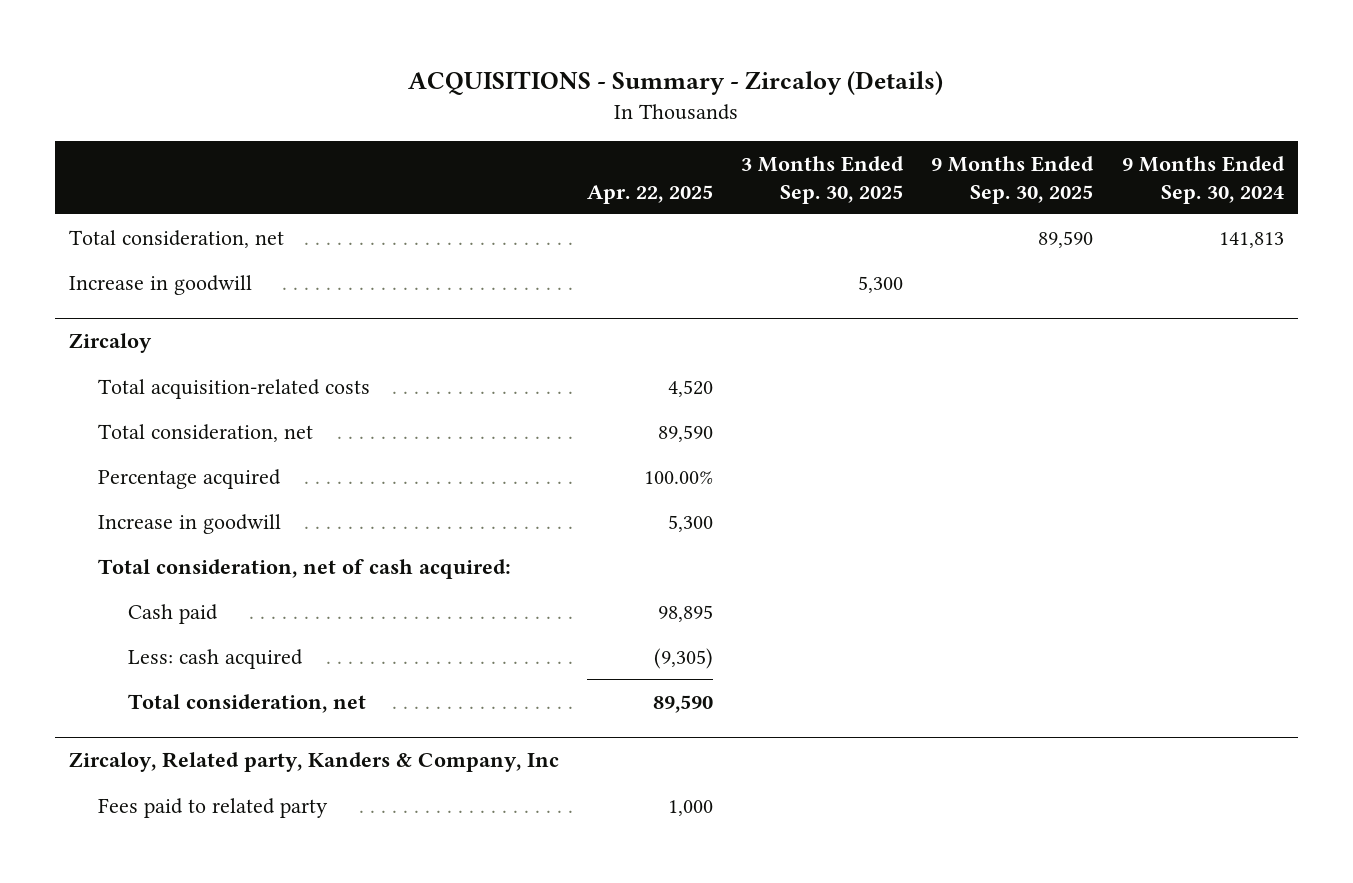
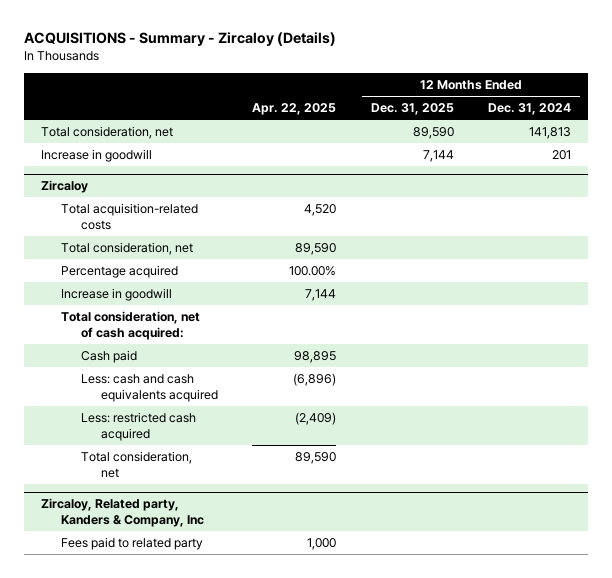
- | Apr. 22, 2025 | 3 Months Ended Sep. 30, 2025 | 9 Months Ended Sep. 30, 2025 | 9 Months Ended Sep. 30, 2024
+ | Apr. 22, 2025 | 12 Months Ended Dec. 31, 2025 | 12 Months Ended Dec. 31, 2024
@ Zircaloy
- Increase in goodwill | 5,300 | | |
+ Increase in goodwill | 7,144 | |
- Less: cash acquired | (9,305) | | |
+ Less: cash and cash equivalents acquired | (6,896) | |
+ Less: restricted cash acquired | (2,409) | |

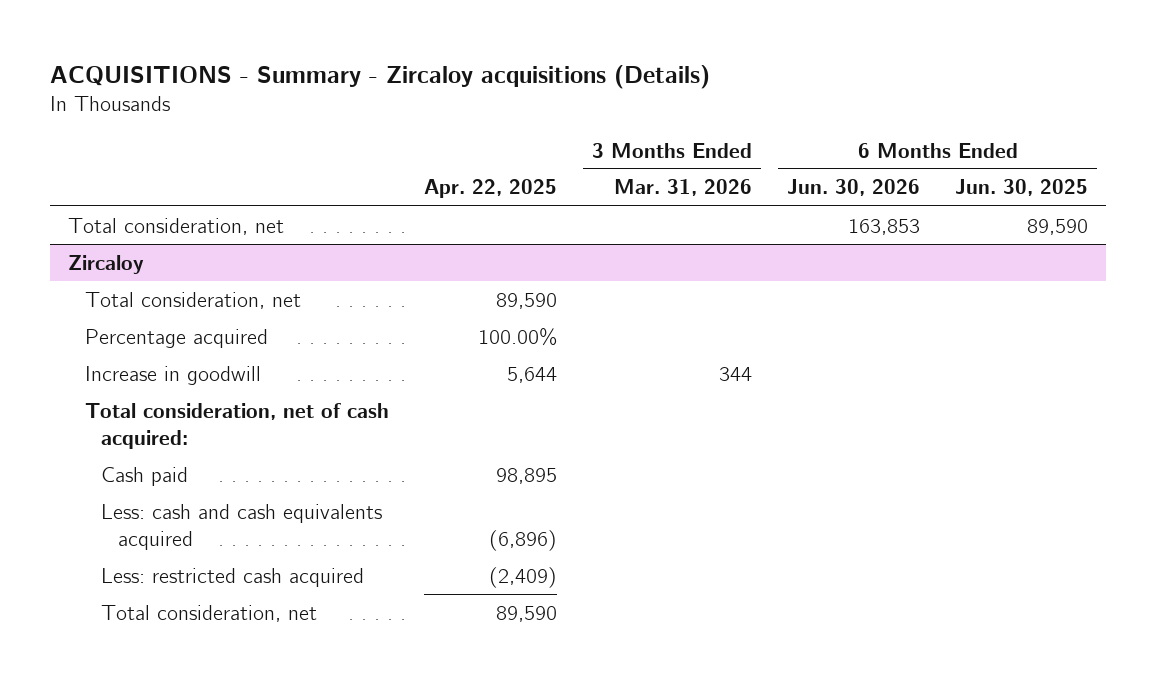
- ACQUISITIONS - Summary - Zircaloy (Details)
+ ACQUISITIONS - Summary - Zircaloy acquisitions (Details)
- | Apr. 22, 2025 | 12 Months Ended Dec. 31, 2025 | 12 Months Ended Dec. 31, 2024
+ | Apr. 22, 2025 | 3 Months Ended Mar. 31, 2026 | 6 Months Ended Jun. 30, 2026 | 6 Months Ended Jun. 30, 2025
- Increase in goodwill | | 7,144 | 201
@ Zircaloy
- Total acquisition-related costs | 4,520 | |
- Increase in goodwill | 7,144 | |
+ Increase in goodwill | 5,644 | 344 | |
- Zircaloy, Related party, Kanders & Company, Inc
- Fees paid to related party | 1,000 | |

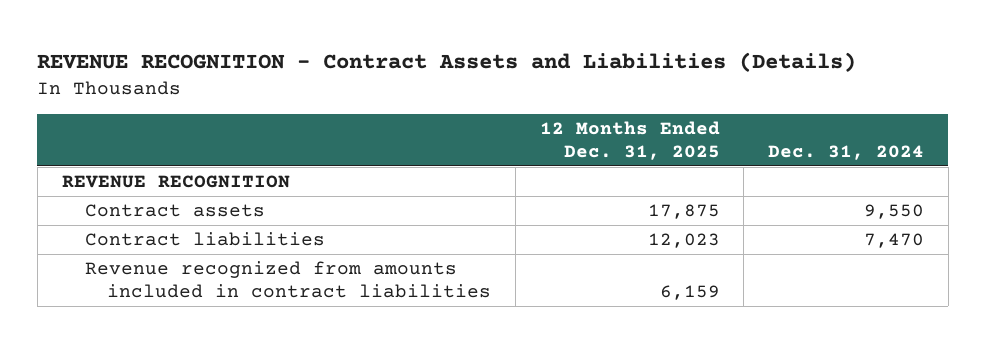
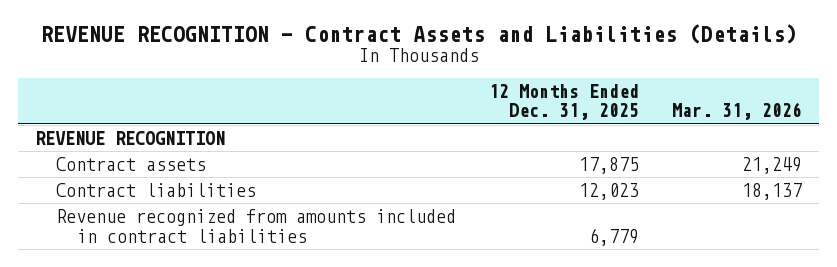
- | 12 Months Ended Dec. 31, 2025 | Dec. 31, 2024
+ | 12 Months Ended Dec. 31, 2025 | Mar. 31, 2026
- Revenue recognized from amounts included in contract liabilities | 6,159 |
+ Revenue recognized from amounts included in contract liabilities | 6,779 |

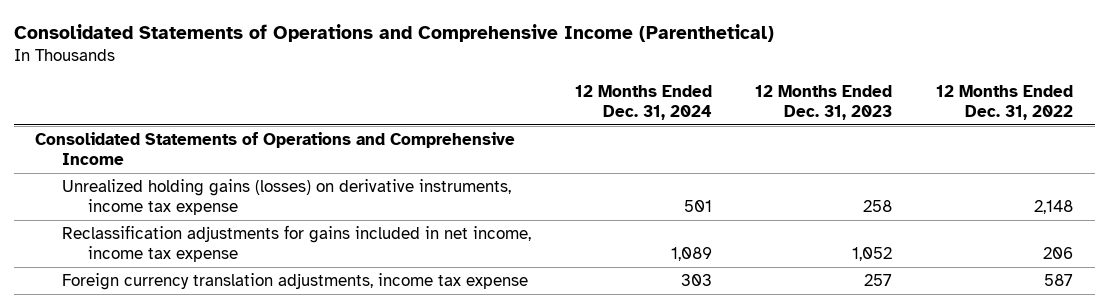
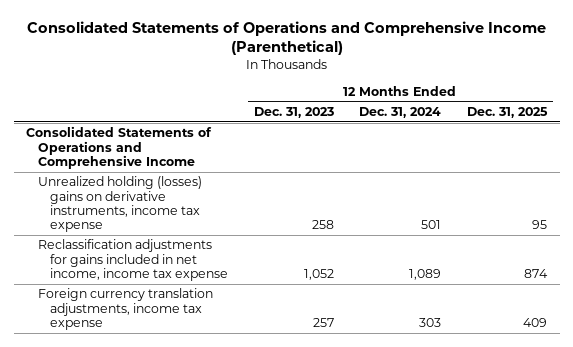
- | 12 Months Ended Dec. 31, 2024 | 12 Months Ended Dec. 31, 2023 | 12 Months Ended Dec. 31, 2022
+ | 12 Months Ended Dec. 31, 2023 | 12 Months Ended Dec. 31, 2024 | 12 Months Ended Dec. 31, 2025
- Unrealized holding gains (losses) on derivative instruments, income tax expense | 501 | 258 | 2,148
+ Unrealized holding (losses) gains on derivative instruments, income tax expense | 258 | 501 | 95

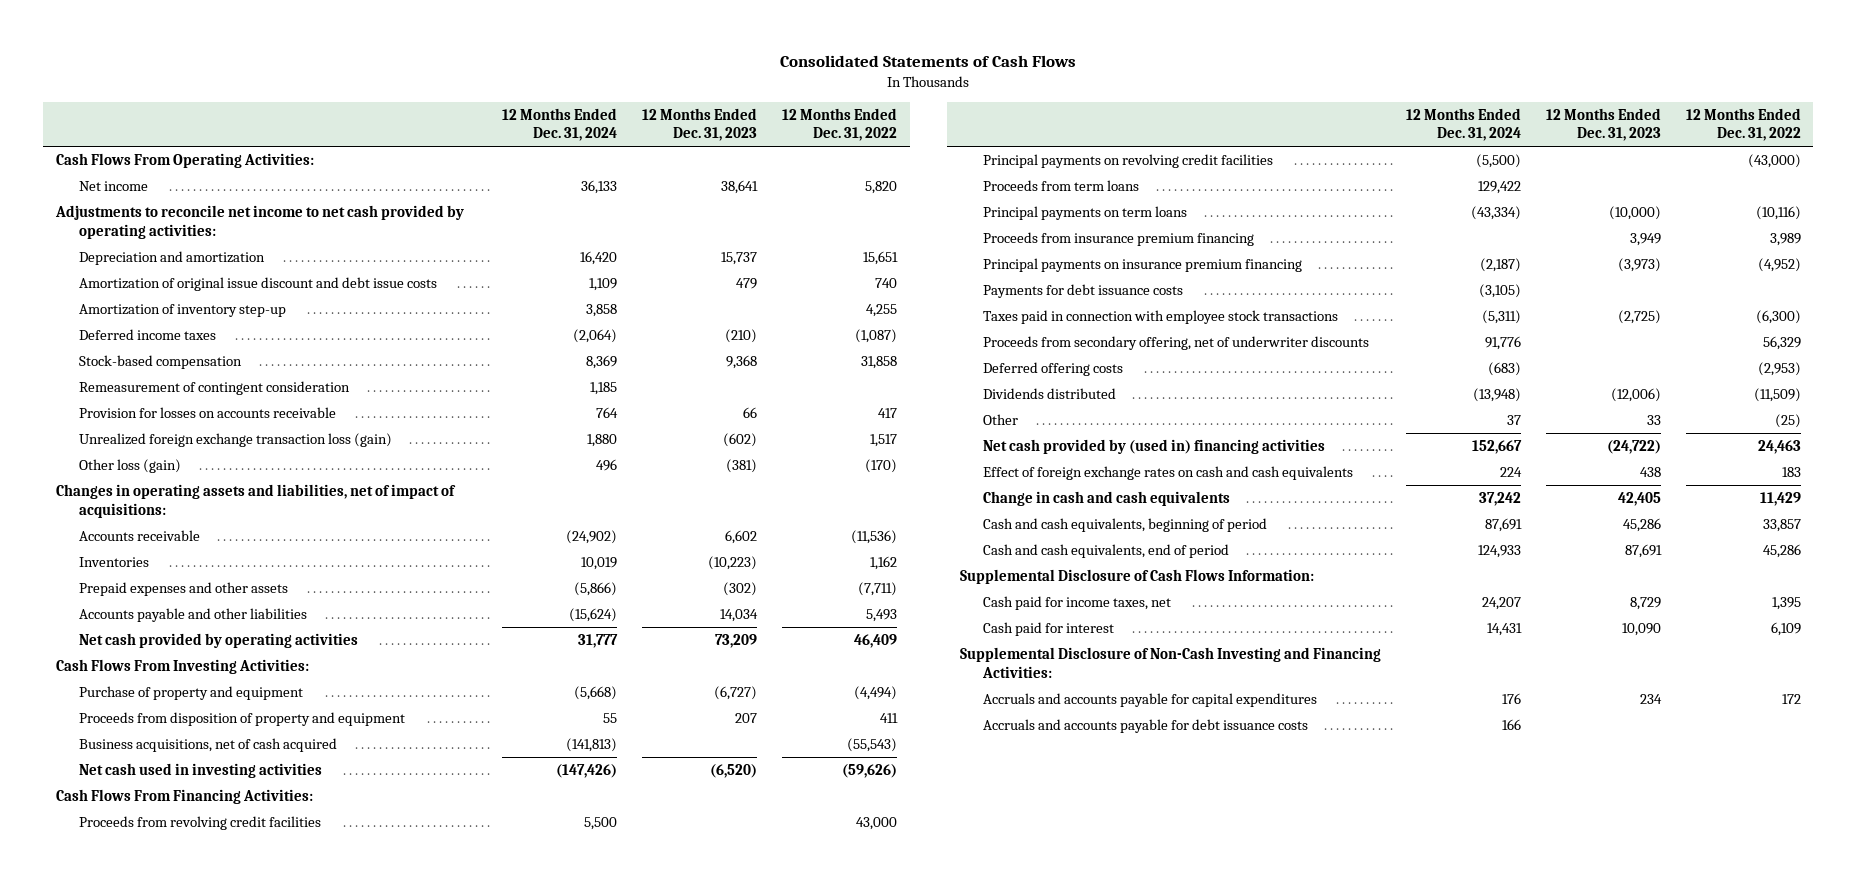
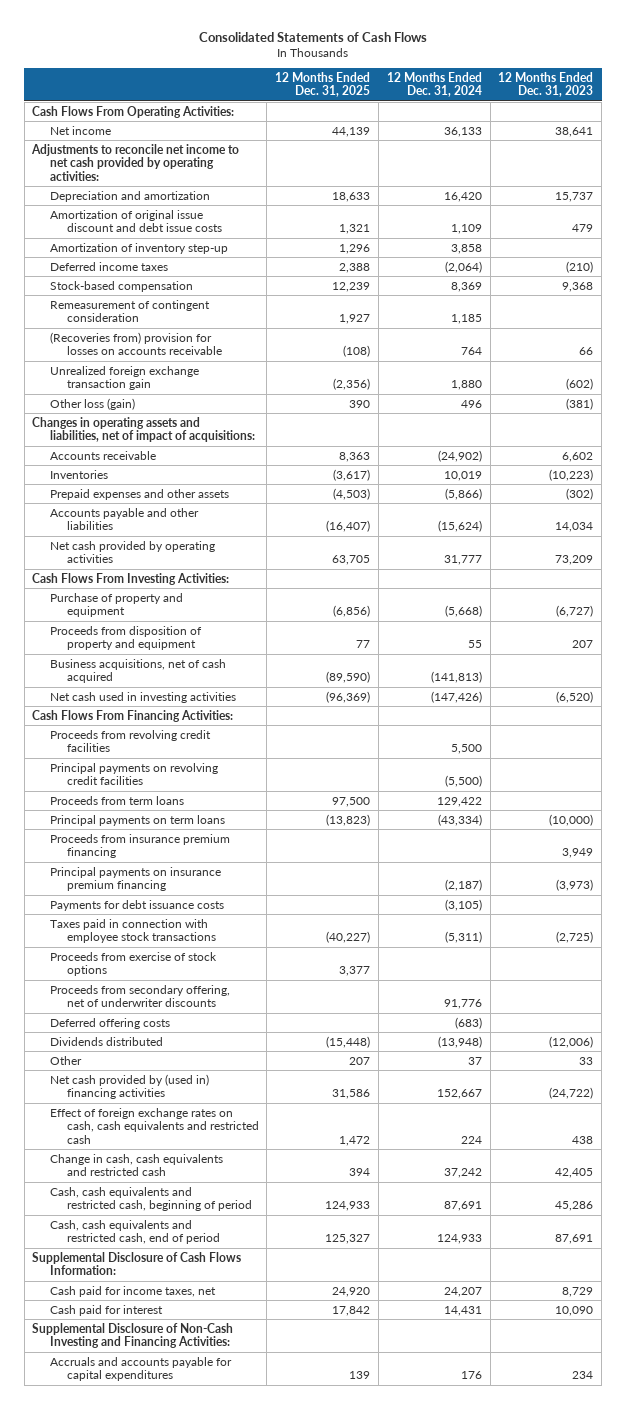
- | 12 Months Ended Dec. 31, 2024 | 12 Months Ended Dec. 31, 2023 | 12 Months Ended Dec. 31, 2022
+ | 12 Months Ended Dec. 31, 2025 | 12 Months Ended Dec. 31, 2024 | 12 Months Ended Dec. 31, 2023
- Provision for losses on accounts receivable | 764 | 66 | 417
- Unrealized foreign exchange transaction loss (gain) | 1,880 | (602) | 1,517
+ (Recoveries from) provision for losses on accounts receivable | (108) | 764 | 66
+ Unrealized foreign exchange transaction gain | (2,356) | 1,880 | (602)
+ Proceeds from exercise of stock options | 3,377 | |
- Effect of foreign exchange rates on cash and cash equivalents | 224 | 438 | 183
- Change in cash and cash equivalents | 37,242 | 42,405 | 11,429
- Cash and cash equivalents, beginning of period | 87,691 | 45,286 | 33,857
- Cash and cash equivalents, end of period | 124,933 | 87,691 | 45,286
+ Effect of foreign exchange rates on cash, cash equivalents and restricted cash | 1,472 | 224 | 438
+ Change in cash, cash equivalents and restricted cash | 394 | 37,242 | 42,405
+ Cash, cash equivalents and restricted cash, beginning of period | 124,933 | 87,691 | 45,286
+ Cash, cash equivalents and restricted cash, end of period | 125,327 | 124,933 | 87,691
- Accruals and accounts payable for debt issuance costs | 166 | |

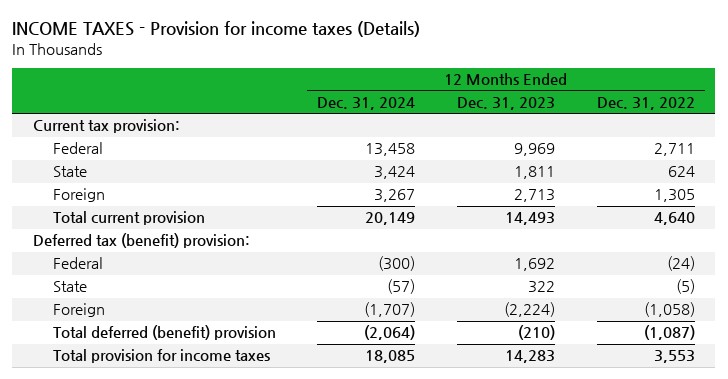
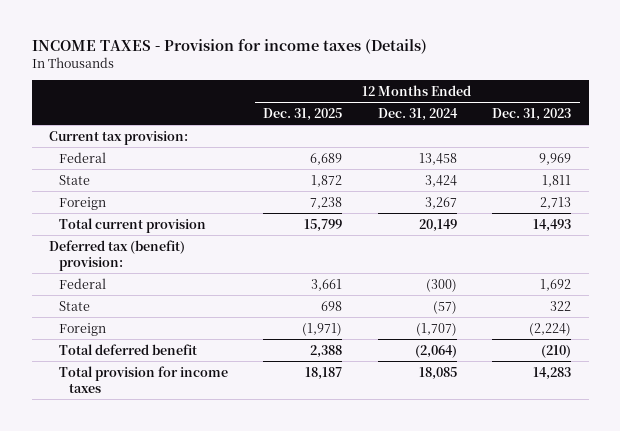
- | 12 Months Ended Dec. 31, 2024 | 12 Months Ended Dec. 31, 2023 | 12 Months Ended Dec. 31, 2022
+ | 12 Months Ended Dec. 31, 2025 | 12 Months Ended Dec. 31, 2024 | 12 Months Ended Dec. 31, 2023
- Total deferred (benefit) provision | (2,064) | (210) | (1,087)
+ Total deferred benefit | 2,388 | (2,064) | (210)

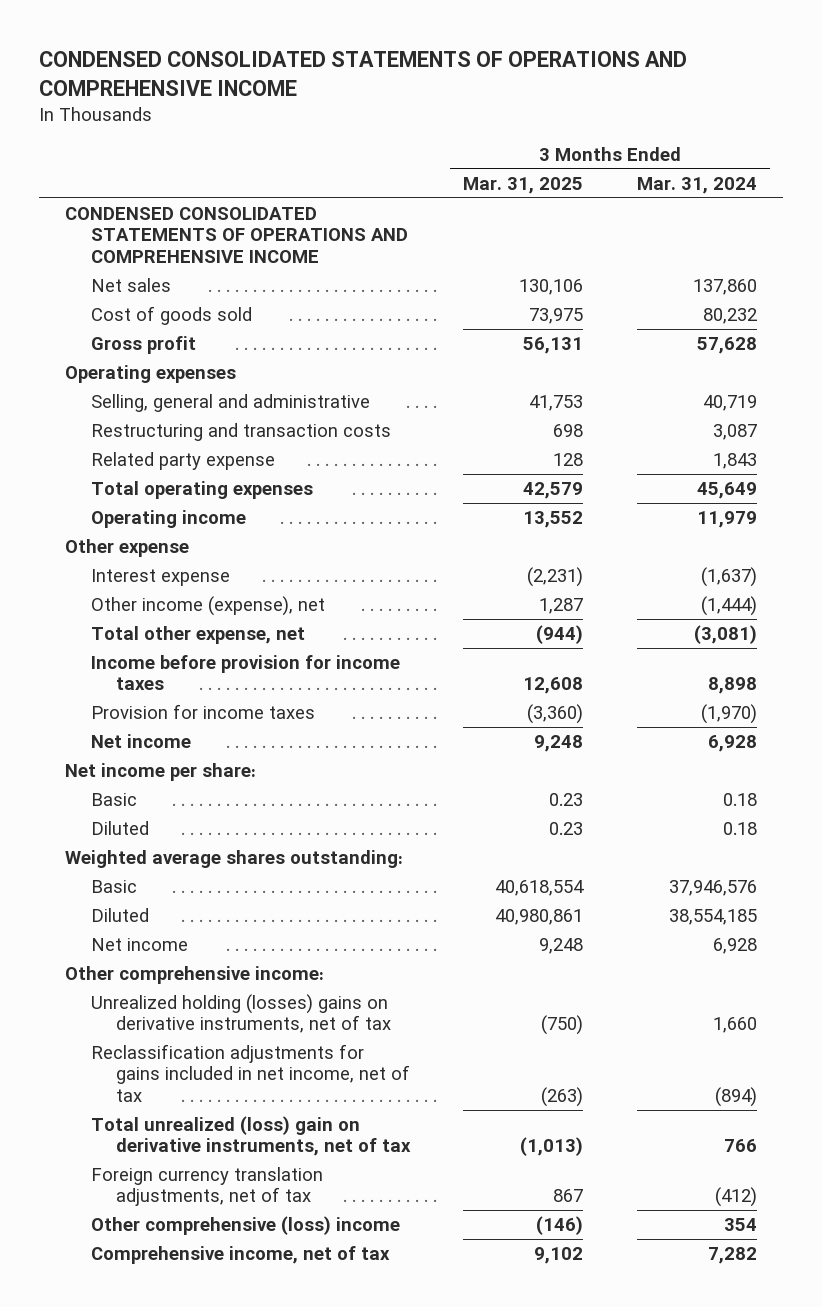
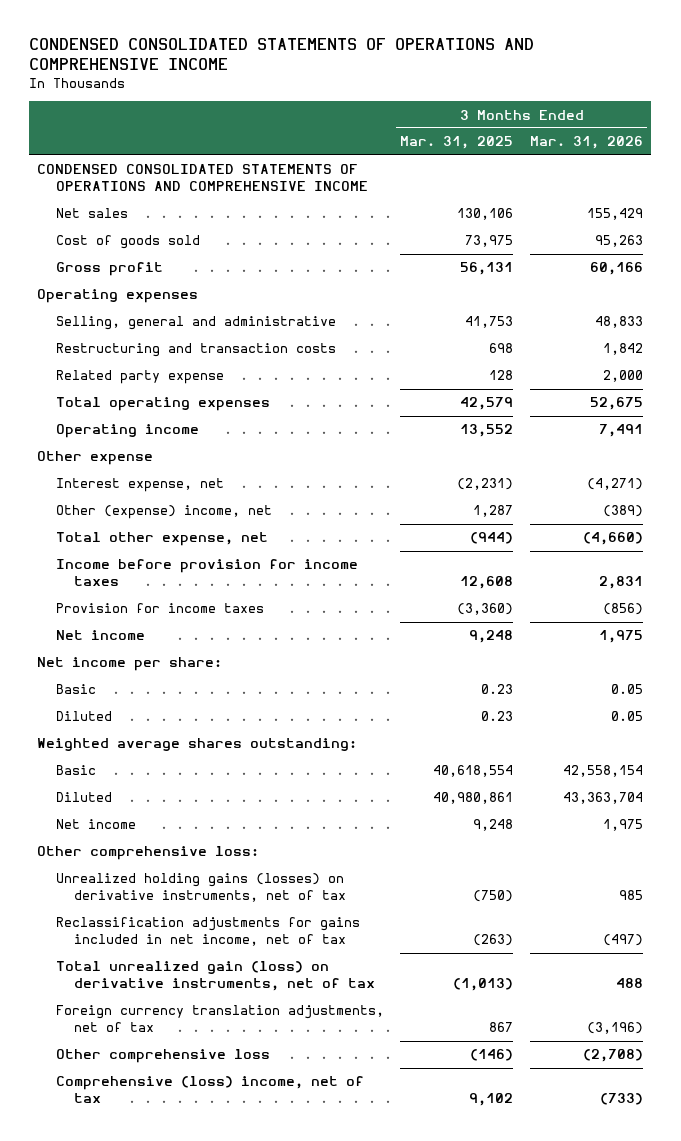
- | 3 Months Ended Mar. 31, 2025 | 3 Months Ended Mar. 31, 2024
+ | 3 Months Ended Mar. 31, 2025 | 3 Months Ended Mar. 31, 2026
- Interest expense | (2,231) | (1,637)
- Other income (expense), net | 1,287 | (1,444)
+ Interest expense, net | (2,231) | (4,271)
+ Other (expense) income, net | 1,287 | (389)
- Other comprehensive income:
- Unrealized holding (losses) gains on derivative instruments, net of tax | (750) | 1,660
+ Other comprehensive loss:
+ Unrealized holding gains (losses) on derivative instruments, net of tax | (750) | 985
- Total unrealized (loss) gain on derivative instruments, net of tax | (1,013) | 766
+ Total unrealized gain (loss) on derivative instruments, net of tax | (1,013) | 488
- Other comprehensive (loss) income | (146) | 354
- Comprehensive income, net of tax | 9,102 | 7,282
+ Other comprehensive loss | (146) | (2,708)
+ Comprehensive (loss) income, net of tax | 9,102 | (733)

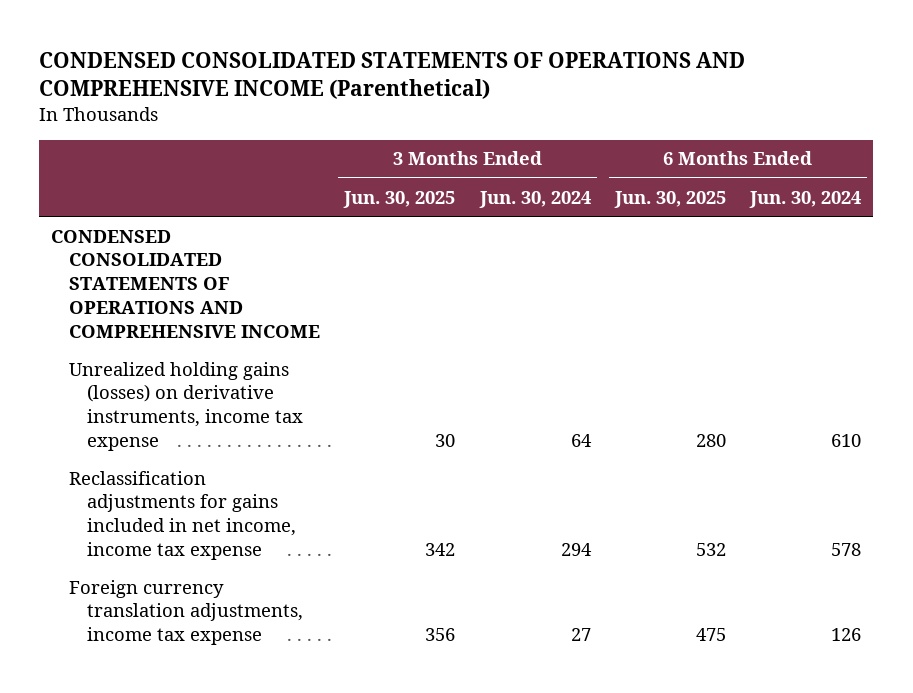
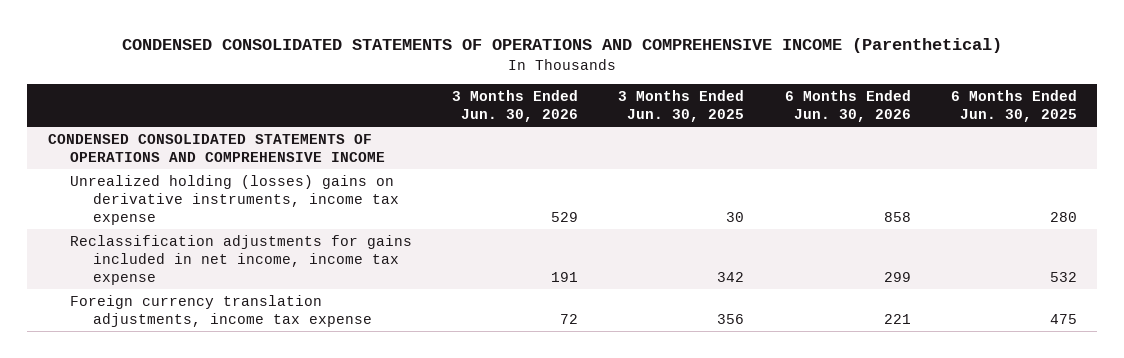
- | 3 Months Ended Jun. 30, 2025 | 3 Months Ended Jun. 30, 2024 | 6 Months Ended Jun. 30, 2025 | 6 Months Ended Jun. 30, 2024
+ | 3 Months Ended Jun. 30, 2026 | 3 Months Ended Jun. 30, 2025 | 6 Months Ended Jun. 30, 2026 | 6 Months Ended Jun. 30, 2025
- Unrealized holding gains (losses) on derivative instruments, income tax expense | 30 | 64 | 280 | 610
+ Unrealized holding (losses) gains on derivative instruments, income tax expense | 529 | 30 | 858 | 280

